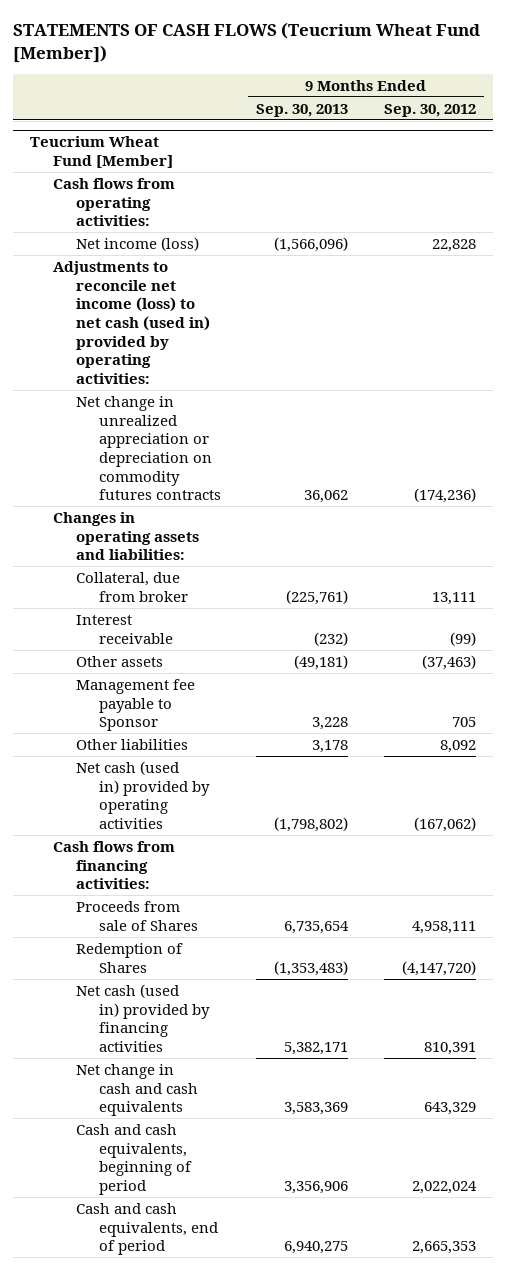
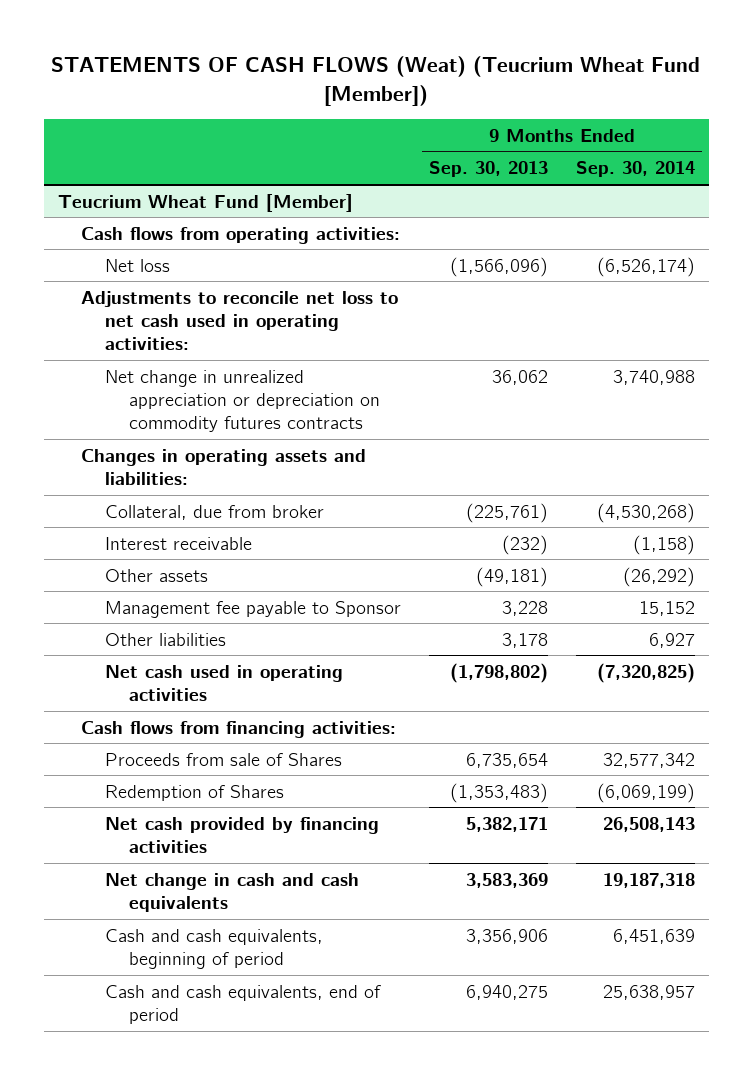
- STATEMENTS OF CASH FLOWS (Teucrium Wheat Fund [Member])
+ STATEMENTS OF CASH FLOWS (Weat) (Teucrium Wheat Fund [Member])
- | 9 Months Ended Sep. 30, 2013 | 9 Months Ended Sep. 30, 2012
+ | 9 Months Ended Sep. 30, 2013 | 9 Months Ended Sep. 30, 2014
@ Teucrium Wheat Fund [Member]
- Net income (loss) | (1,566,096) | 22,828
- Adjustments to reconcile net income (loss) to net cash (used in) provided by operating activities:
+ Net loss | (1,566,096) | (6,526,174)
+ Adjustments to reconcile net loss to net cash used in operating activities:
- Net cash (used in) provided by operating activities | (1,798,802) | (167,062)
+ Net cash used in operating activities | (1,798,802) | (7,320,825)
- Net cash (used in) provided by financing activities | 5,382,171 | 810,391
+ Net cash provided by financing activities | 5,382,171 | 26,508,143

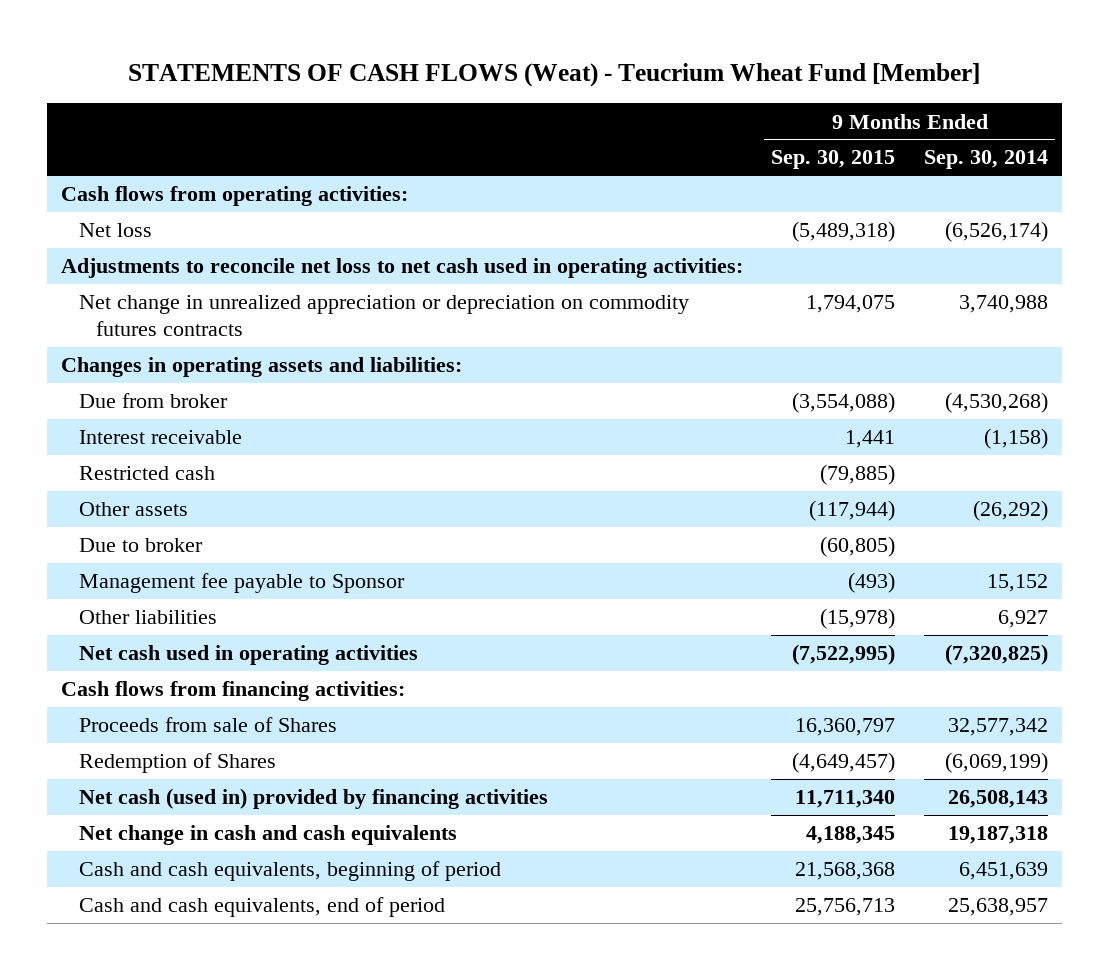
- STATEMENTS OF CASH FLOWS (Weat) (Teucrium Wheat Fund [Member])
+ STATEMENTS OF CASH FLOWS (Weat) - Teucrium Wheat Fund [Member]
- | 9 Months Ended Sep. 30, 2013 | 9 Months Ended Sep. 30, 2014
+ | 9 Months Ended Sep. 30, 2015 | 9 Months Ended Sep. 30, 2014
- Teucrium Wheat Fund [Member]
- Collateral, due from broker | (225,761) | (4,530,268)
+ Due from broker | (3,554,088) | (4,530,268)
+ Restricted cash | (79,885) |
+ Due to broker | (60,805) |
- Net cash provided by financing activities | 5,382,171 | 26,508,143
+ Net cash (used in) provided by financing activities | 11,711,340 | 26,508,143

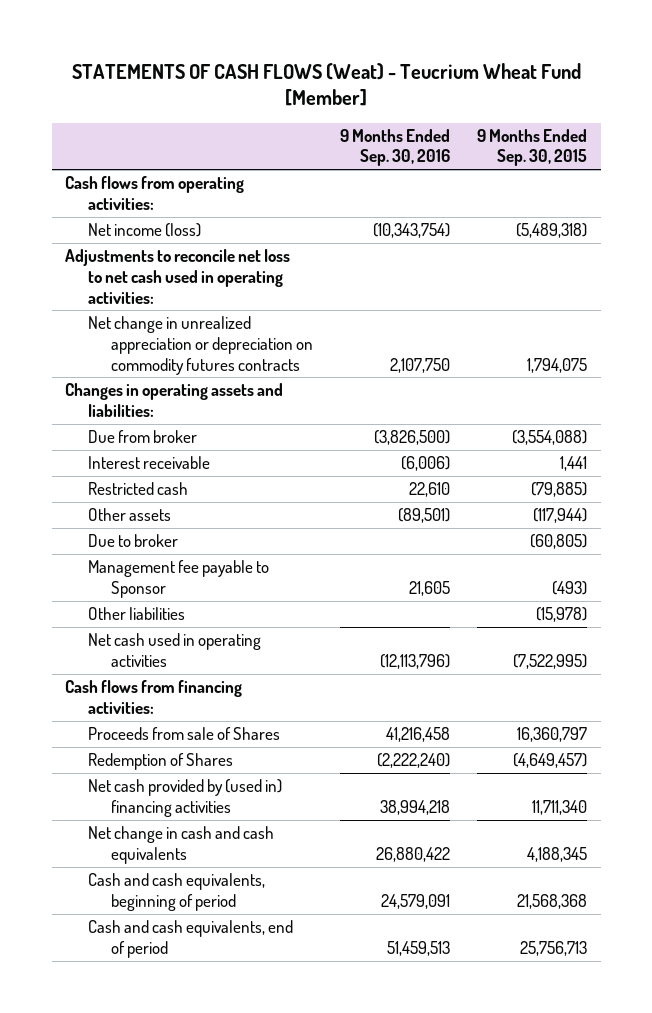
- | 9 Months Ended Sep. 30, 2015 | 9 Months Ended Sep. 30, 2014
+ | 9 Months Ended Sep. 30, 2016 | 9 Months Ended Sep. 30, 2015
- Net loss | (5,489,318) | (6,526,174)
+ Net income (loss) | (10,343,754) | (5,489,318)
- Net cash (used in) provided by financing activities | 11,711,340 | 26,508,143
+ Net cash provided by (used in) financing activities | 38,994,218 | 11,711,340

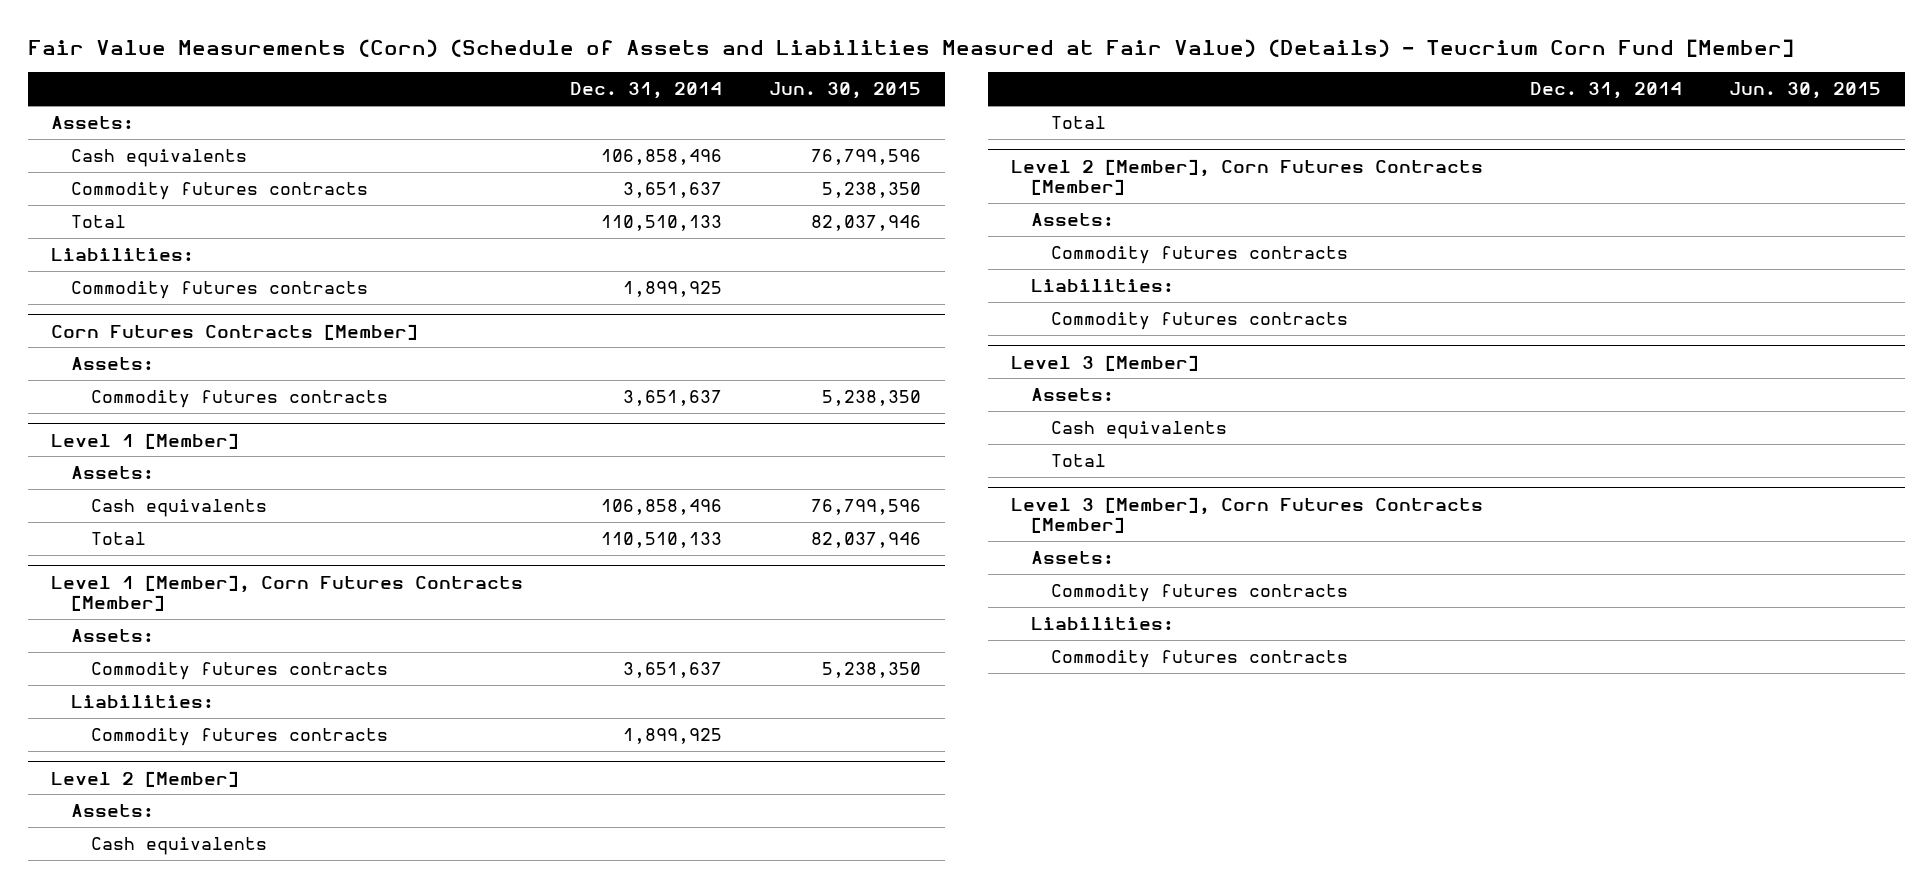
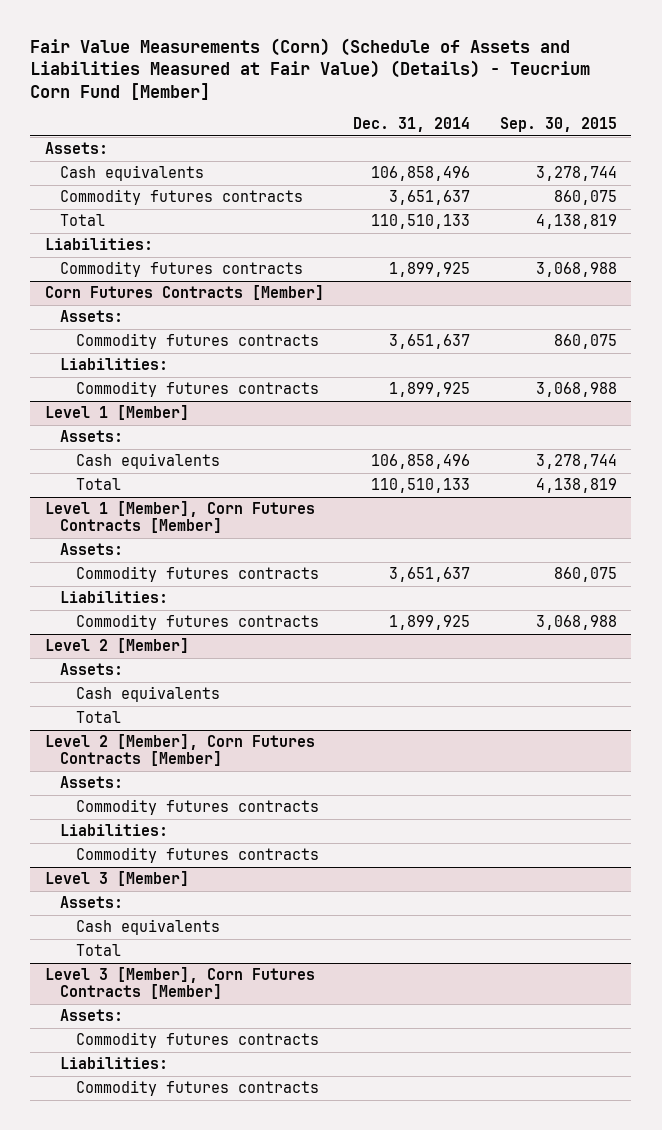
- | Dec. 31, 2014 | Jun. 30, 2015
+ | Dec. 31, 2014 | Sep. 30, 2015
@ Corn Futures Contracts [Member]
+ Liabilities:
+ Commodity futures contracts | 1,899,925 | 3,068,988

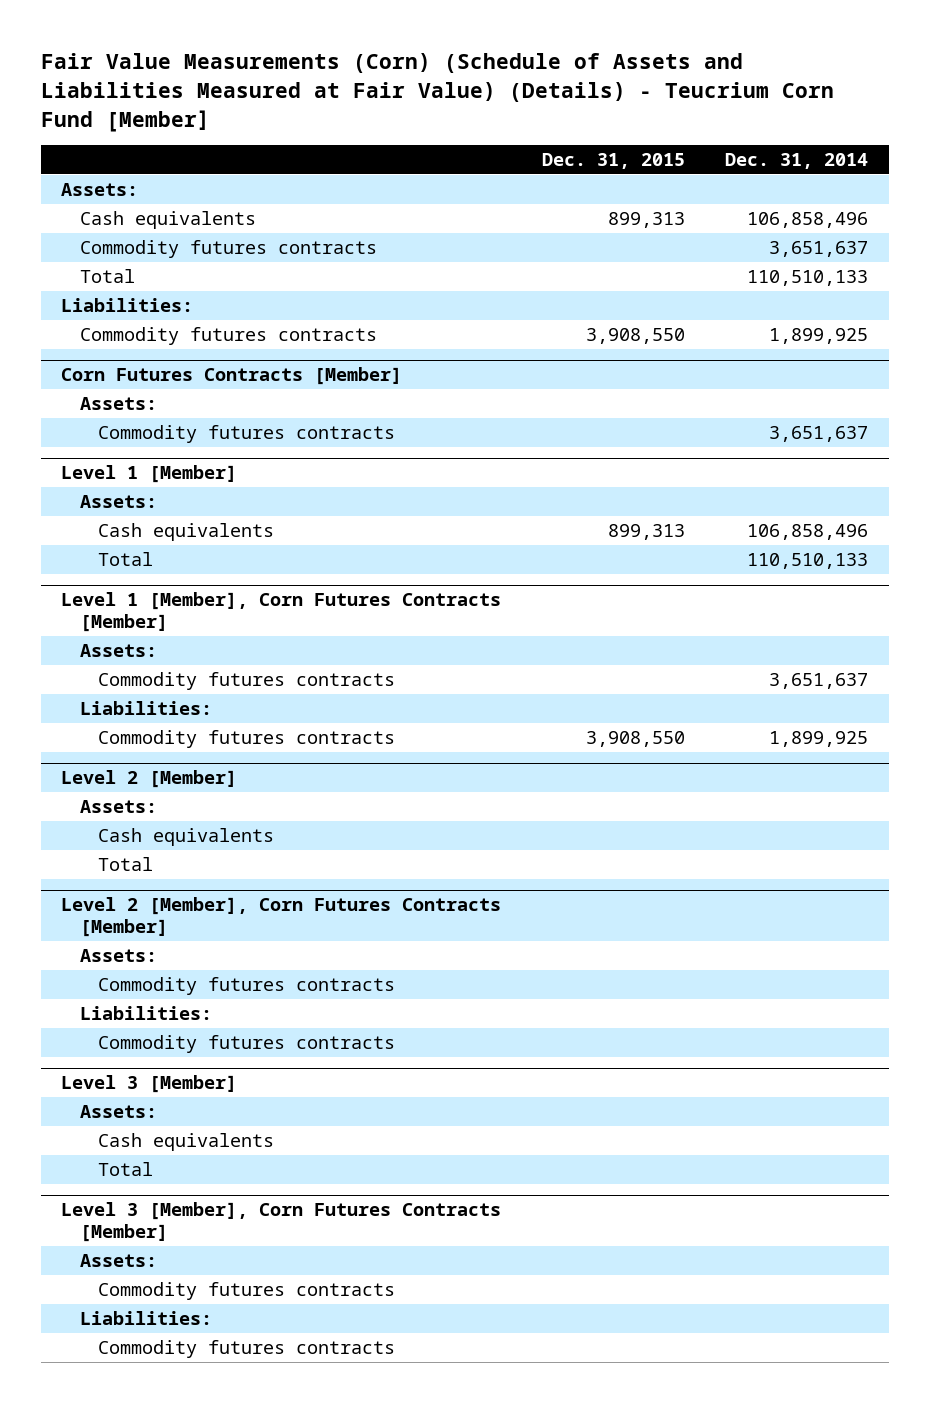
- | Dec. 31, 2014 | Sep. 30, 2015
+ | Dec. 31, 2015 | Dec. 31, 2014
@ Corn Futures Contracts [Member]
- Liabilities:
- Commodity futures contracts | 1,899,925 | 3,068,988

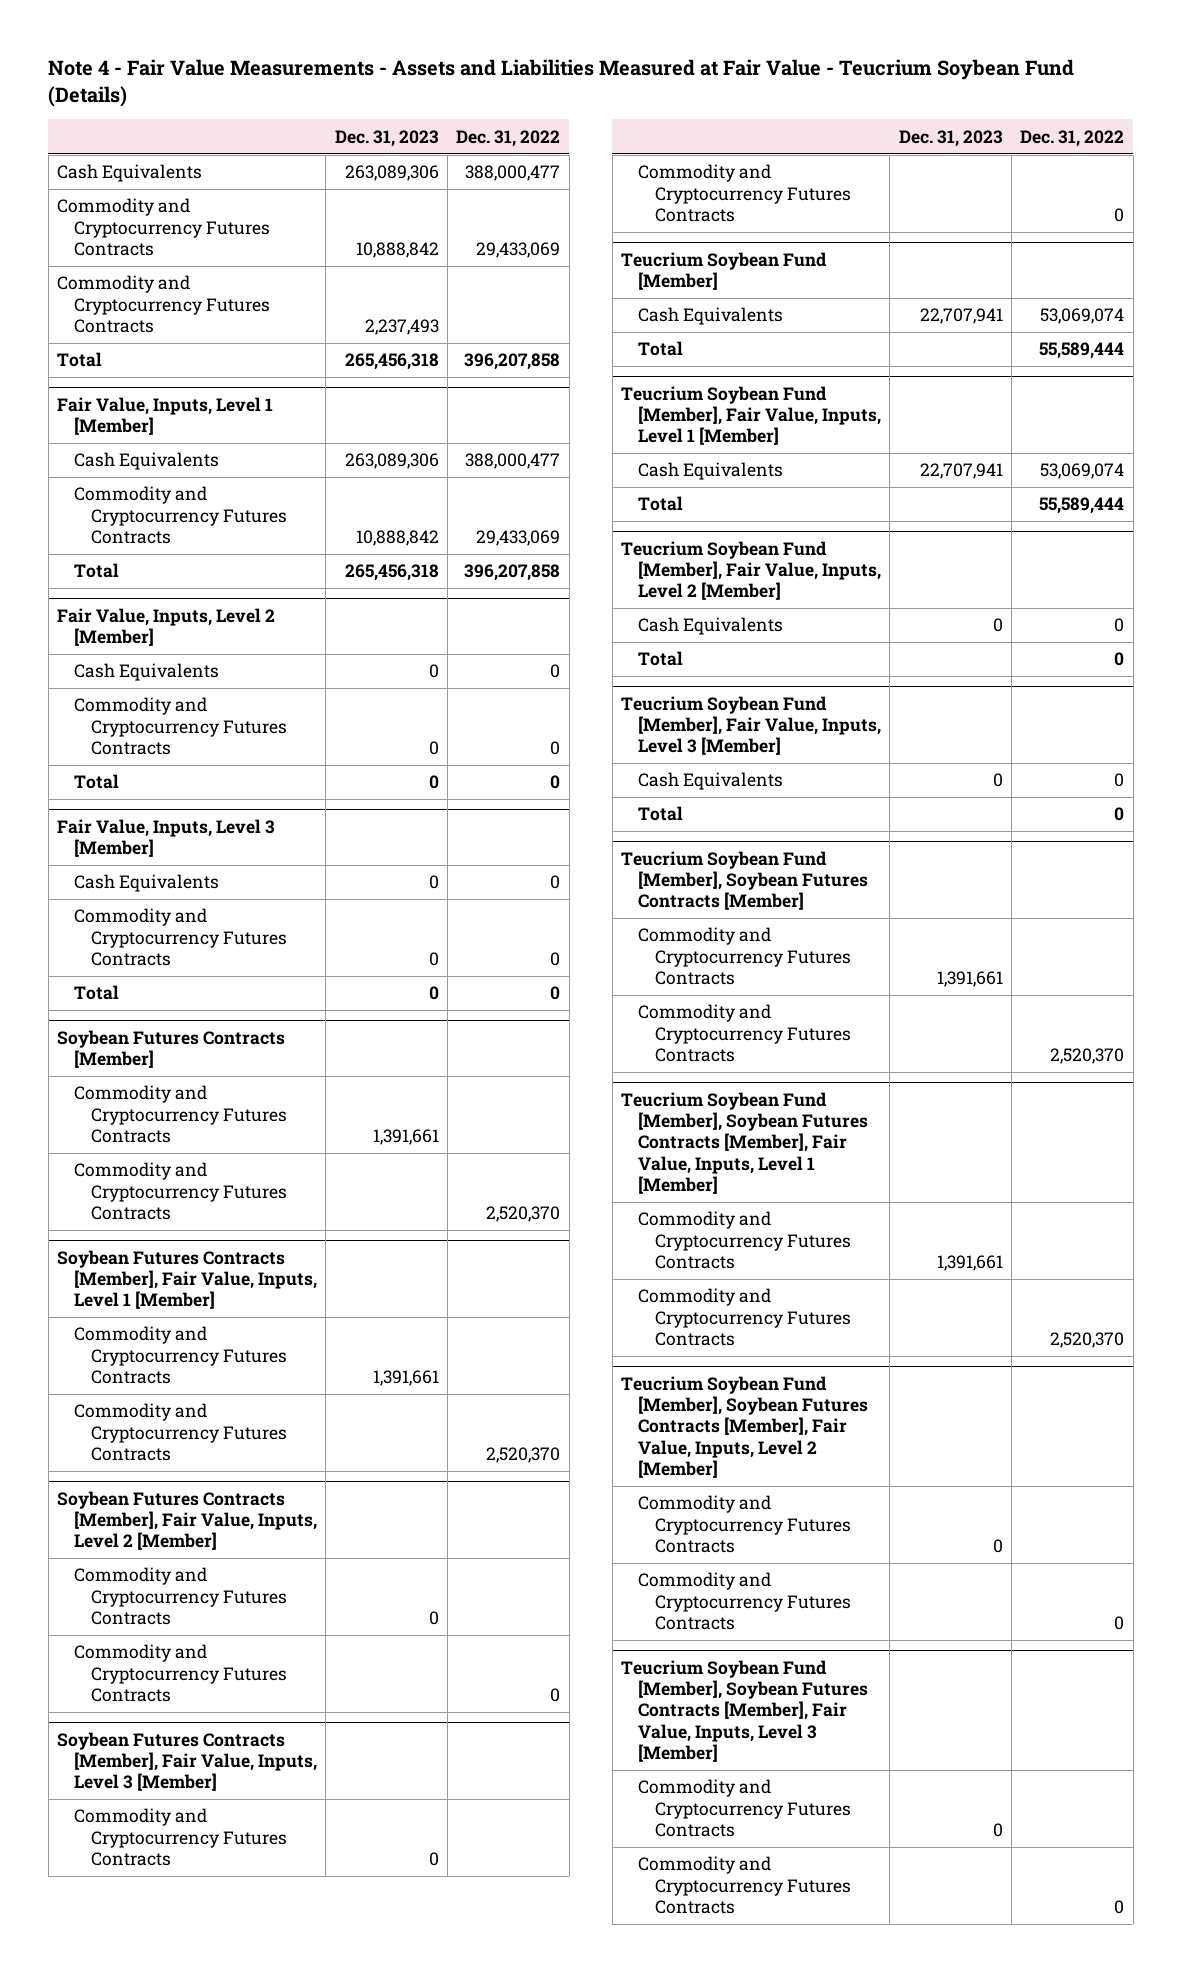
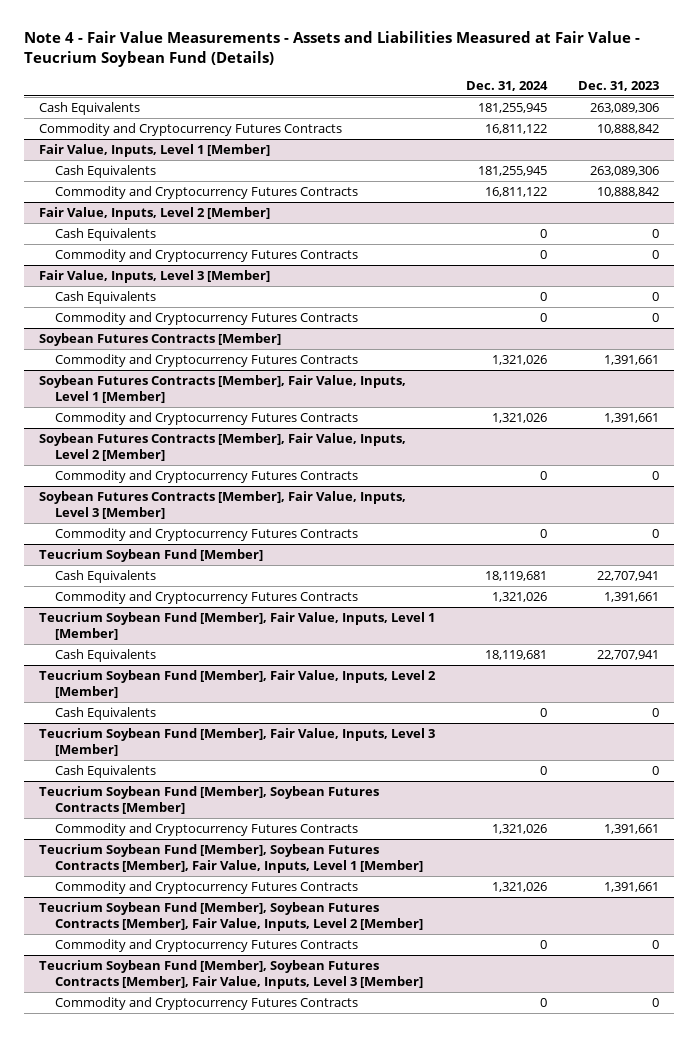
- | Dec. 31, 2023 | Dec. 31, 2022
+ | Dec. 31, 2024 | Dec. 31, 2023
- Commodity and Cryptocurrency Futures Contracts | 2,237,493 |
- Total | 265,456,318 | 396,207,858
@ Fair Value, Inputs, Level 1 [Member]
- Total | 265,456,318 | 396,207,858
@ Fair Value, Inputs, Level 2 [Member]
- Total | 0 | 0
@ Fair Value, Inputs, Level 3 [Member]
- Total | 0 | 0
@ Soybean Futures Contracts [Member]
- Commodity and Cryptocurrency Futures Contracts | | 2,520,370
@ Soybean Futures Contracts [Member], Fair Value, Inputs, Level 1 [Member]
- Commodity and Cryptocurrency Futures Contracts | | 2,520,370
@ Soybean Futures Contracts [Member], Fair Value, Inputs, Level 2 [Member]
- Commodity and Cryptocurrency Futures Contracts | | 0
@ Soybean Futures Contracts [Member], Fair Value, Inputs, Level 3 [Member]
- Commodity and Cryptocurrency Futures Contracts | | 0
@ Teucrium Soybean Fund [Member]
- Total | | 55,589,444
+ Commodity and Cryptocurrency Futures Contracts | 1,321,026 | 1,391,661
@ Teucrium Soybean Fund [Member], Fair Value, Inputs, Level 1 [Member]
- Total | | 55,589,444
@ Teucrium Soybean Fund [Member], Fair Value, Inputs, Level 2 [Member]
- Total | | 0
@ Teucrium Soybean Fund [Member], Fair Value, Inputs, Level 3 [Member]
- Total | | 0
@ Teucrium Soybean Fund [Member], Soybean Futures Contracts [Member]
- Commodity and Cryptocurrency Futures Contracts | | 2,520,370
@ Teucrium Soybean Fund [Member], Soybean Futures Contracts [Member], Fair Value, Inputs, Level 1 [Member]
- Commodity and Cryptocurrency Futures Contracts | | 2,520,370
@ Teucrium Soybean Fund [Member], Soybean Futures Contracts [Member], Fair Value, Inputs, Level 2 [Member]
- Commodity and Cryptocurrency Futures Contracts | | 0
@ Teucrium Soybean Fund [Member], Soybean Futures Contracts [Member], Fair Value, Inputs, Level 3 [Member]
- Commodity and Cryptocurrency Futures Contracts | | 0

